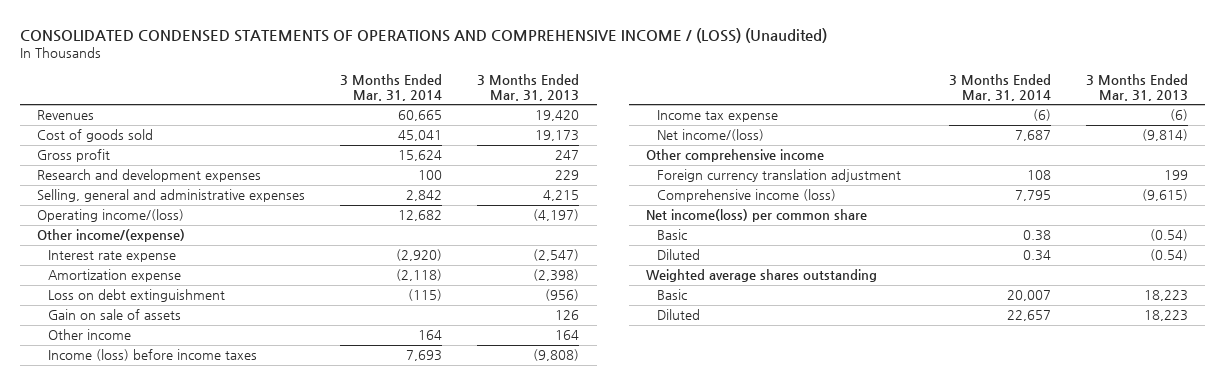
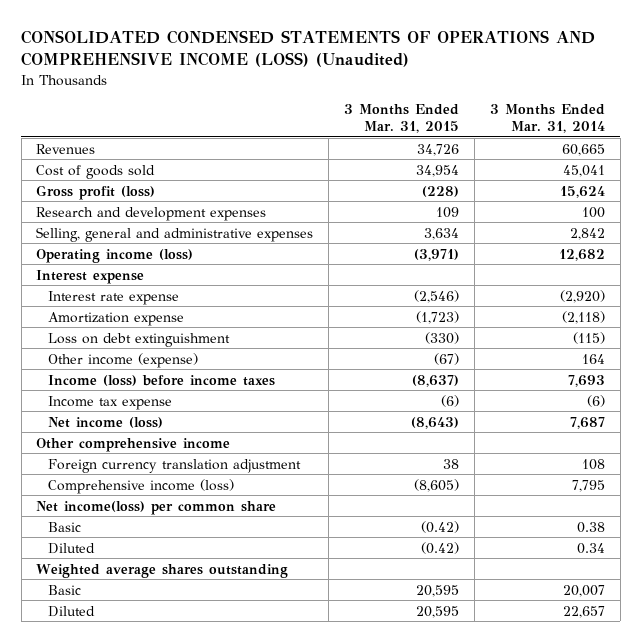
- CONSOLIDATED CONDENSED STATEMENTS OF OPERATIONS AND COMPREHENSIVE INCOME / (LOSS) (Unaudited)
+ CONSOLIDATED CONDENSED STATEMENTS OF OPERATIONS AND COMPREHENSIVE INCOME (LOSS) (Unaudited)
- | 3 Months Ended Mar. 31, 2014 | 3 Months Ended Mar. 31, 2013
+ | 3 Months Ended Mar. 31, 2015 | 3 Months Ended Mar. 31, 2014
- Gross profit | 15,624 | 247
+ Gross profit (loss) | (228) | 15,624
- Operating income/(loss) | 12,682 | (4,197)
- Other income/(expense)
+ Operating income (loss) | (3,971) | 12,682
+ Interest expense
- Gain on sale of assets | | 126
- Other income | 164 | 164
+ Other income (expense) | (67) | 164
- Net income/(loss) | 7,687 | (9,814)
+ Net income (loss) | (8,643) | 7,687

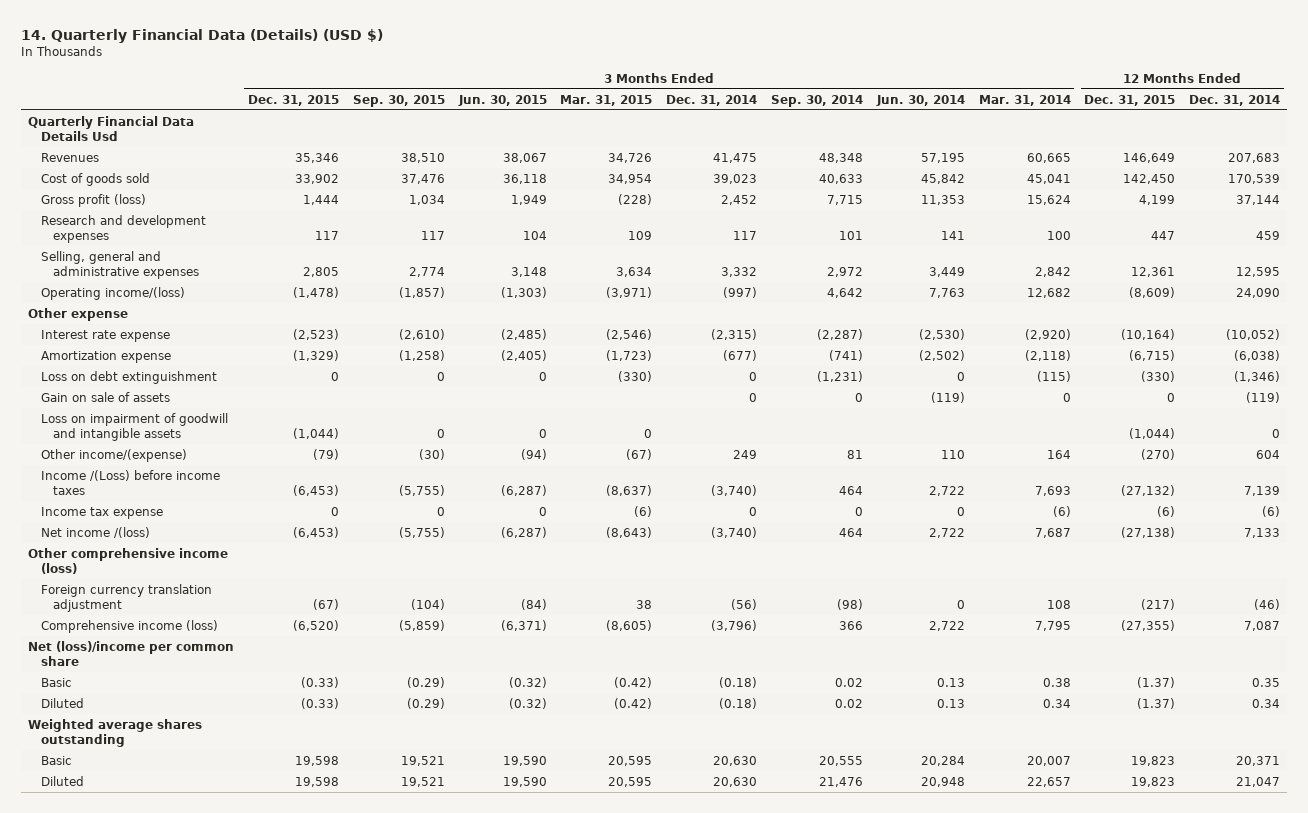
- CONSOLIDATED CONDENSED STATEMENTS OF OPERATIONS AND COMPREHENSIVE INCOME (LOSS) (Unaudited)
+ 14. Quarterly Financial Data (Details) (USD $)
- | 3 Months Ended Mar. 31, 2015 | 3 Months Ended Mar. 31, 2014
+ | 3 Months Ended Dec. 31, 2015 | 3 Months Ended Sep. 30, 2015 | 3 Months Ended Jun. 30, 2015 | 3 Months Ended Mar. 31, 2015 | 3 Months Ended Dec. 31, 2014 | 3 Months Ended Sep. 30, 2014 | 3 Months Ended Jun. 30, 2014 | 3 Months Ended Mar. 31, 2014 | 12 Months Ended Dec. 31, 2015 | 12 Months Ended Dec. 31, 2014
+ Quarterly Financial Data Details Usd
- Operating income (loss) | (3,971) | 12,682
- Interest expense
+ Operating income/(loss) | (1,478) | (1,857) | (1,303) | (3,971) | (997) | 4,642 | 7,763 | 12,682 | (8,609) | 24,090
+ Other expense
- Other income (expense) | (67) | 164
- Income (loss) before income taxes | (8,637) | 7,693
+ Gain on sale of assets | | | | | 0 | 0 | (119) | 0 | 0 | (119)
+ Loss on impairment of goodwill and intangible assets | (1,044) | 0 | 0 | 0 | | | | | (1,044) | 0
+ Other income/(expense) | (79) | (30) | (94) | (67) | 249 | 81 | 110 | 164 | (270) | 604
+ Income /(Loss) before income taxes | (6,453) | (5,755) | (6,287) | (8,637) | (3,740) | 464 | 2,722 | 7,693 | (27,132) | 7,139
- Net income (loss) | (8,643) | 7,687
- Other comprehensive income
+ Net income /(loss) | (6,453) | (5,755) | (6,287) | (8,643) | (3,740) | 464 | 2,722 | 7,687 | (27,138) | 7,133
+ Other comprehensive income (loss)
- Net income(loss) per common share
+ Net (loss)/income per common share

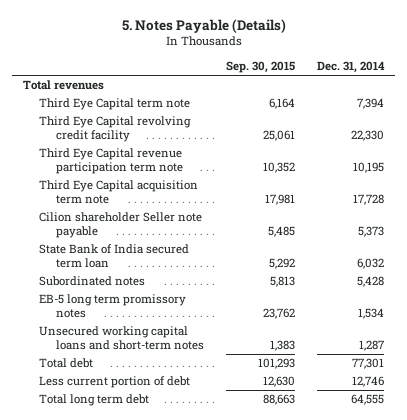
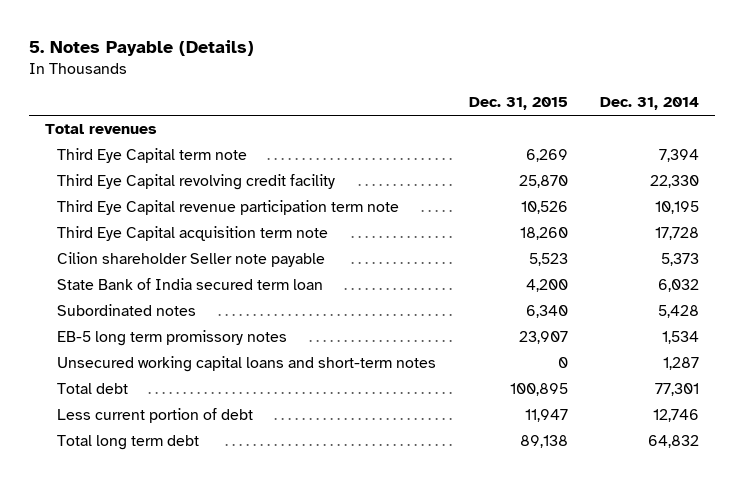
- | Sep. 30, 2015 | Dec. 31, 2014
+ | Dec. 31, 2015 | Dec. 31, 2014
- Total long term debt | 88,663 | 64,555
+ Total long term debt | 89,138 | 64,832

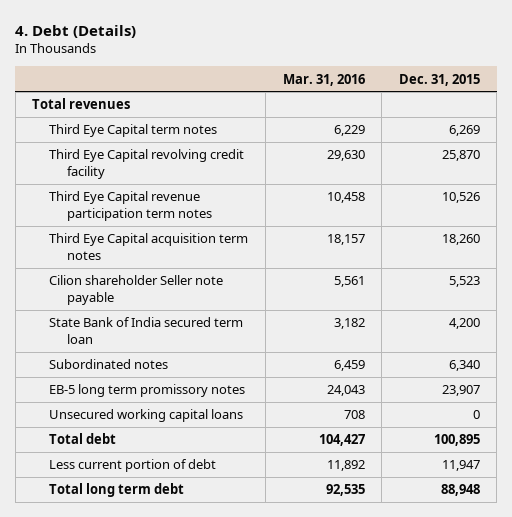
- 5. Notes Payable (Details)
+ 4. Debt (Details)
- | Dec. 31, 2015 | Dec. 31, 2014
+ | Mar. 31, 2016 | Dec. 31, 2015
- Third Eye Capital term note | 6,269 | 7,394
+ Third Eye Capital term notes | 6,229 | 6,269
- Third Eye Capital revenue participation term note | 10,526 | 10,195
- Third Eye Capital acquisition term note | 18,260 | 17,728
+ Third Eye Capital revenue participation term notes | 10,458 | 10,526
+ Third Eye Capital acquisition term notes | 18,157 | 18,260
- Unsecured working capital loans and short-term notes | 0 | 1,287
+ Unsecured working capital loans | 708 | 0
- Total long term debt | 89,138 | 64,832
+ Total long term debt | 92,535 | 88,948

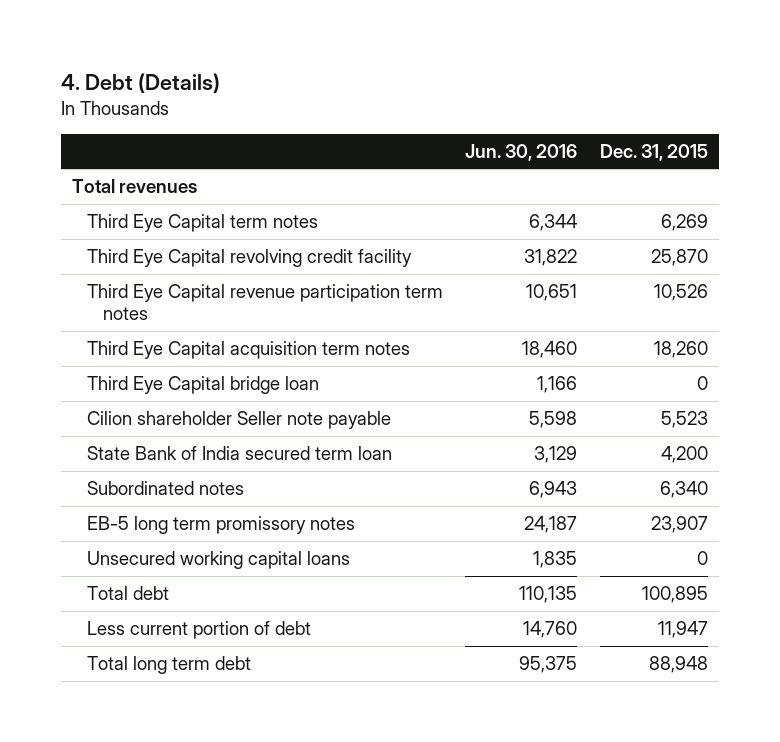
- | Mar. 31, 2016 | Dec. 31, 2015
+ | Jun. 30, 2016 | Dec. 31, 2015
+ Third Eye Capital bridge loan | 1,166 | 0

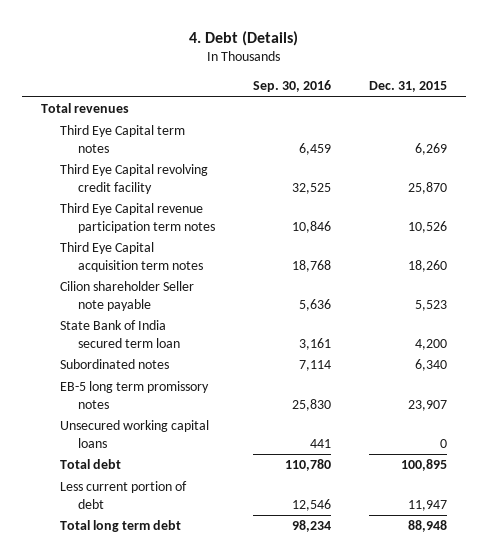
- | Jun. 30, 2016 | Dec. 31, 2015
+ | Sep. 30, 2016 | Dec. 31, 2015
- Third Eye Capital bridge loan | 1,166 | 0

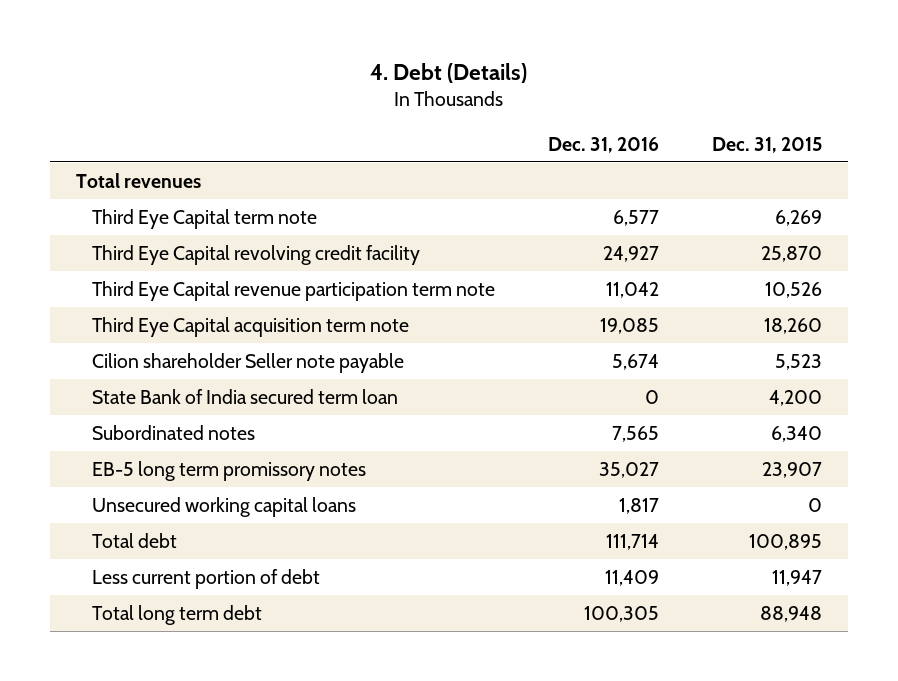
- | Sep. 30, 2016 | Dec. 31, 2015
+ | Dec. 31, 2016 | Dec. 31, 2015
- Third Eye Capital term notes | 6,459 | 6,269
+ Third Eye Capital term note | 6,577 | 6,269
- Third Eye Capital revenue participation term notes | 10,846 | 10,526
- Third Eye Capital acquisition term notes | 18,768 | 18,260
+ Third Eye Capital revenue participation term note | 11,042 | 10,526
+ Third Eye Capital acquisition term note | 19,085 | 18,260

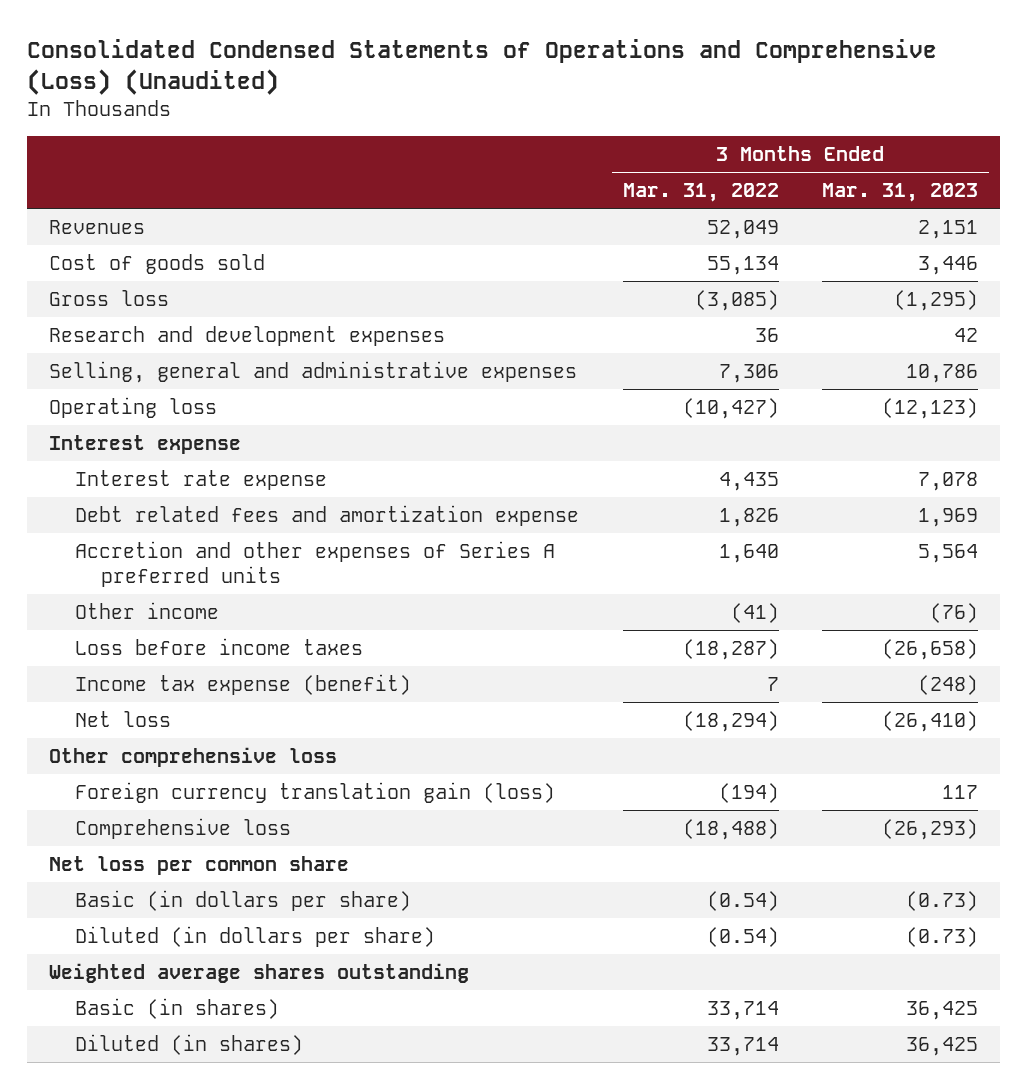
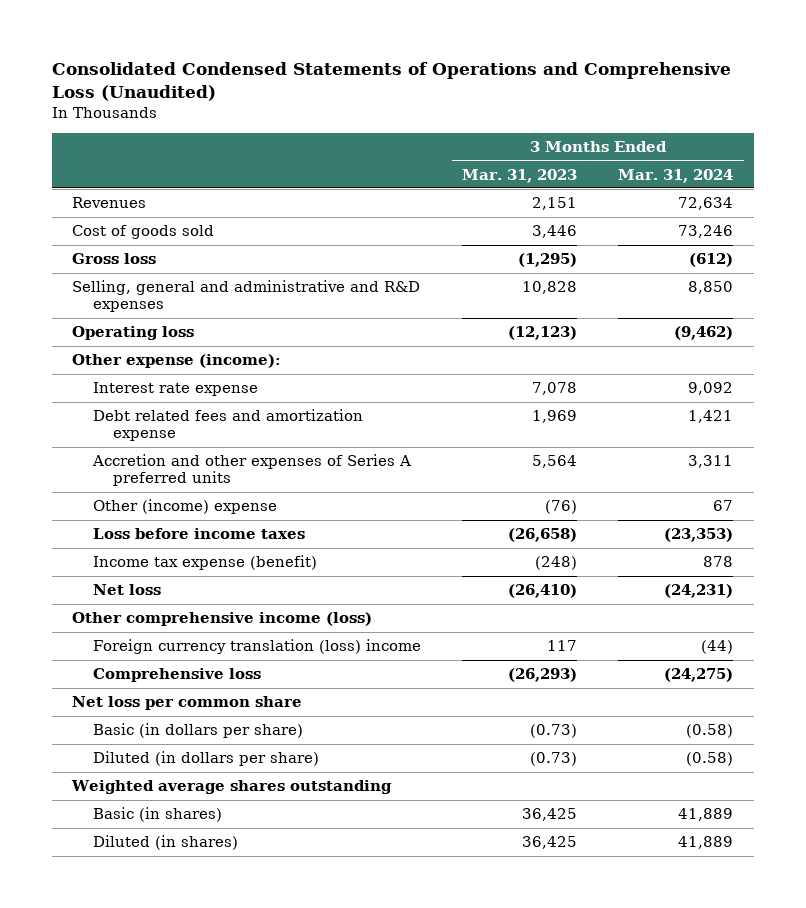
- Consolidated Condensed Statements of Operations and Comprehensive (Loss) (Unaudited)
+ Consolidated Condensed Statements of Operations and Comprehensive Loss (Unaudited)
- | 3 Months Ended Mar. 31, 2022 | 3 Months Ended Mar. 31, 2023
+ | 3 Months Ended Mar. 31, 2023 | 3 Months Ended Mar. 31, 2024
- Research and development expenses | 36 | 42
- Selling, general and administrative expenses | 7,306 | 10,786
+ Selling, general and administrative and R&D expenses | 10,828 | 8,850
- Interest expense
+ Other expense (income):
- Other income | (41) | (76)
+ Other (income) expense | (76) | 67
- Other comprehensive loss
- Foreign currency translation gain (loss) | (194) | 117
+ Other comprehensive income (loss)
+ Foreign currency translation (loss) income | 117 | (44)

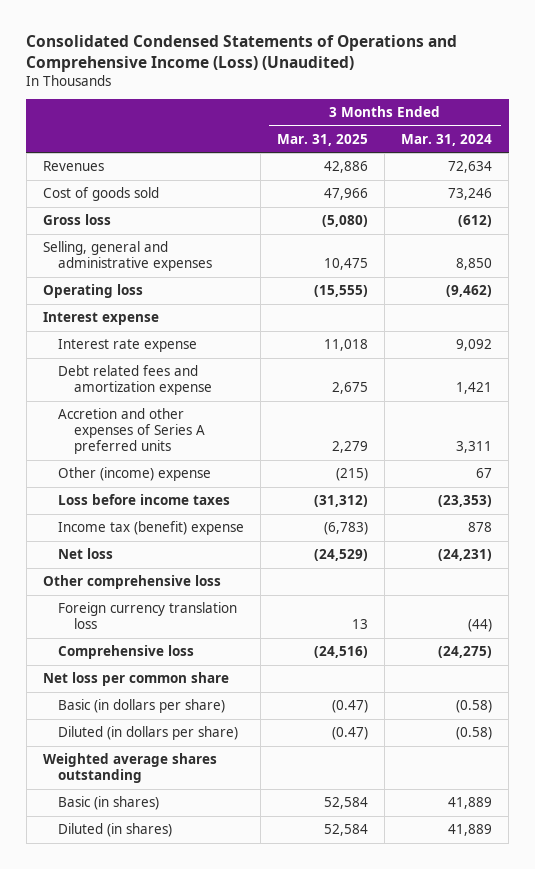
- Consolidated Condensed Statements of Operations and Comprehensive Loss (Unaudited)
+ Consolidated Condensed Statements of Operations and Comprehensive Income (Loss) (Unaudited)
- | 3 Months Ended Mar. 31, 2023 | 3 Months Ended Mar. 31, 2024
+ | 3 Months Ended Mar. 31, 2025 | 3 Months Ended Mar. 31, 2024
- Selling, general and administrative and R&D expenses | 10,828 | 8,850
+ Selling, general and administrative expenses | 10,475 | 8,850
- Other expense (income):
+ Interest expense
- Income tax expense (benefit) | (248) | 878
+ Income tax (benefit) expense | (6,783) | 878
- Other comprehensive income (loss)
- Foreign currency translation (loss) income | 117 | (44)
+ Other comprehensive loss
+ Foreign currency translation loss | 13 | (44)

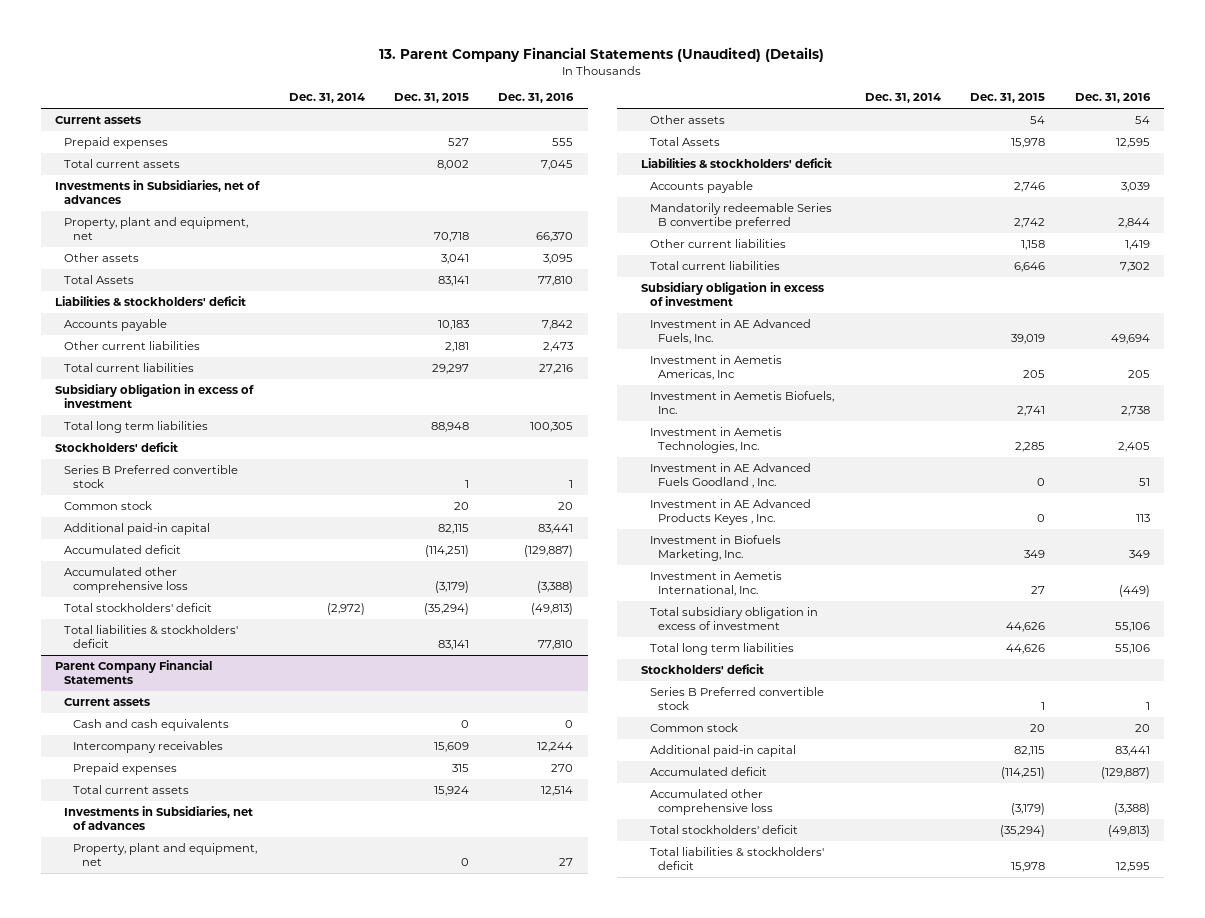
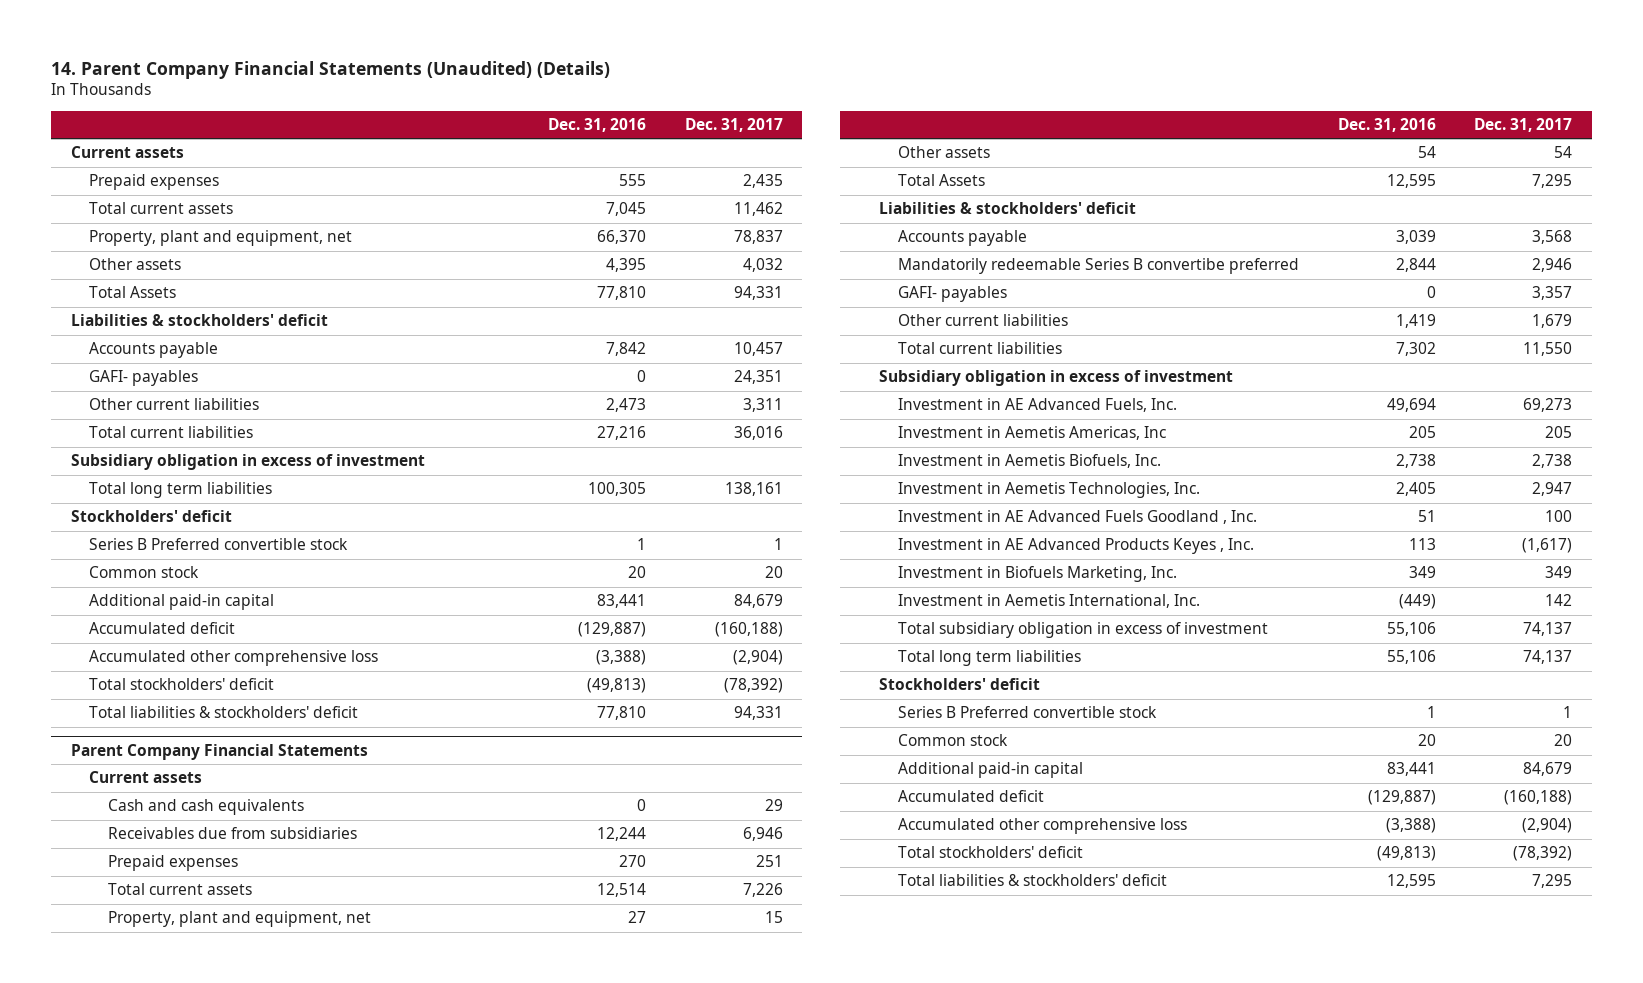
- 13. Parent Company Financial Statements (Unaudited) (Details)
+ 14. Parent Company Financial Statements (Unaudited) (Details)
- | Dec. 31, 2014 | Dec. 31, 2015 | Dec. 31, 2016
+ | Dec. 31, 2016 | Dec. 31, 2017
- Investments in Subsidiaries, net of advances
- Other assets | | 3,041 | 3,095
+ Other assets | 4,395 | 4,032
+ GAFI- payables | 0 | 24,351
@ Parent Company Financial Statements
- Intercompany receivables | | 15,609 | 12,244
+ Receivables due from subsidiaries | 12,244 | 6,946
- Investments in Subsidiaries, net of advances
+ GAFI- payables | 0 | 3,357

